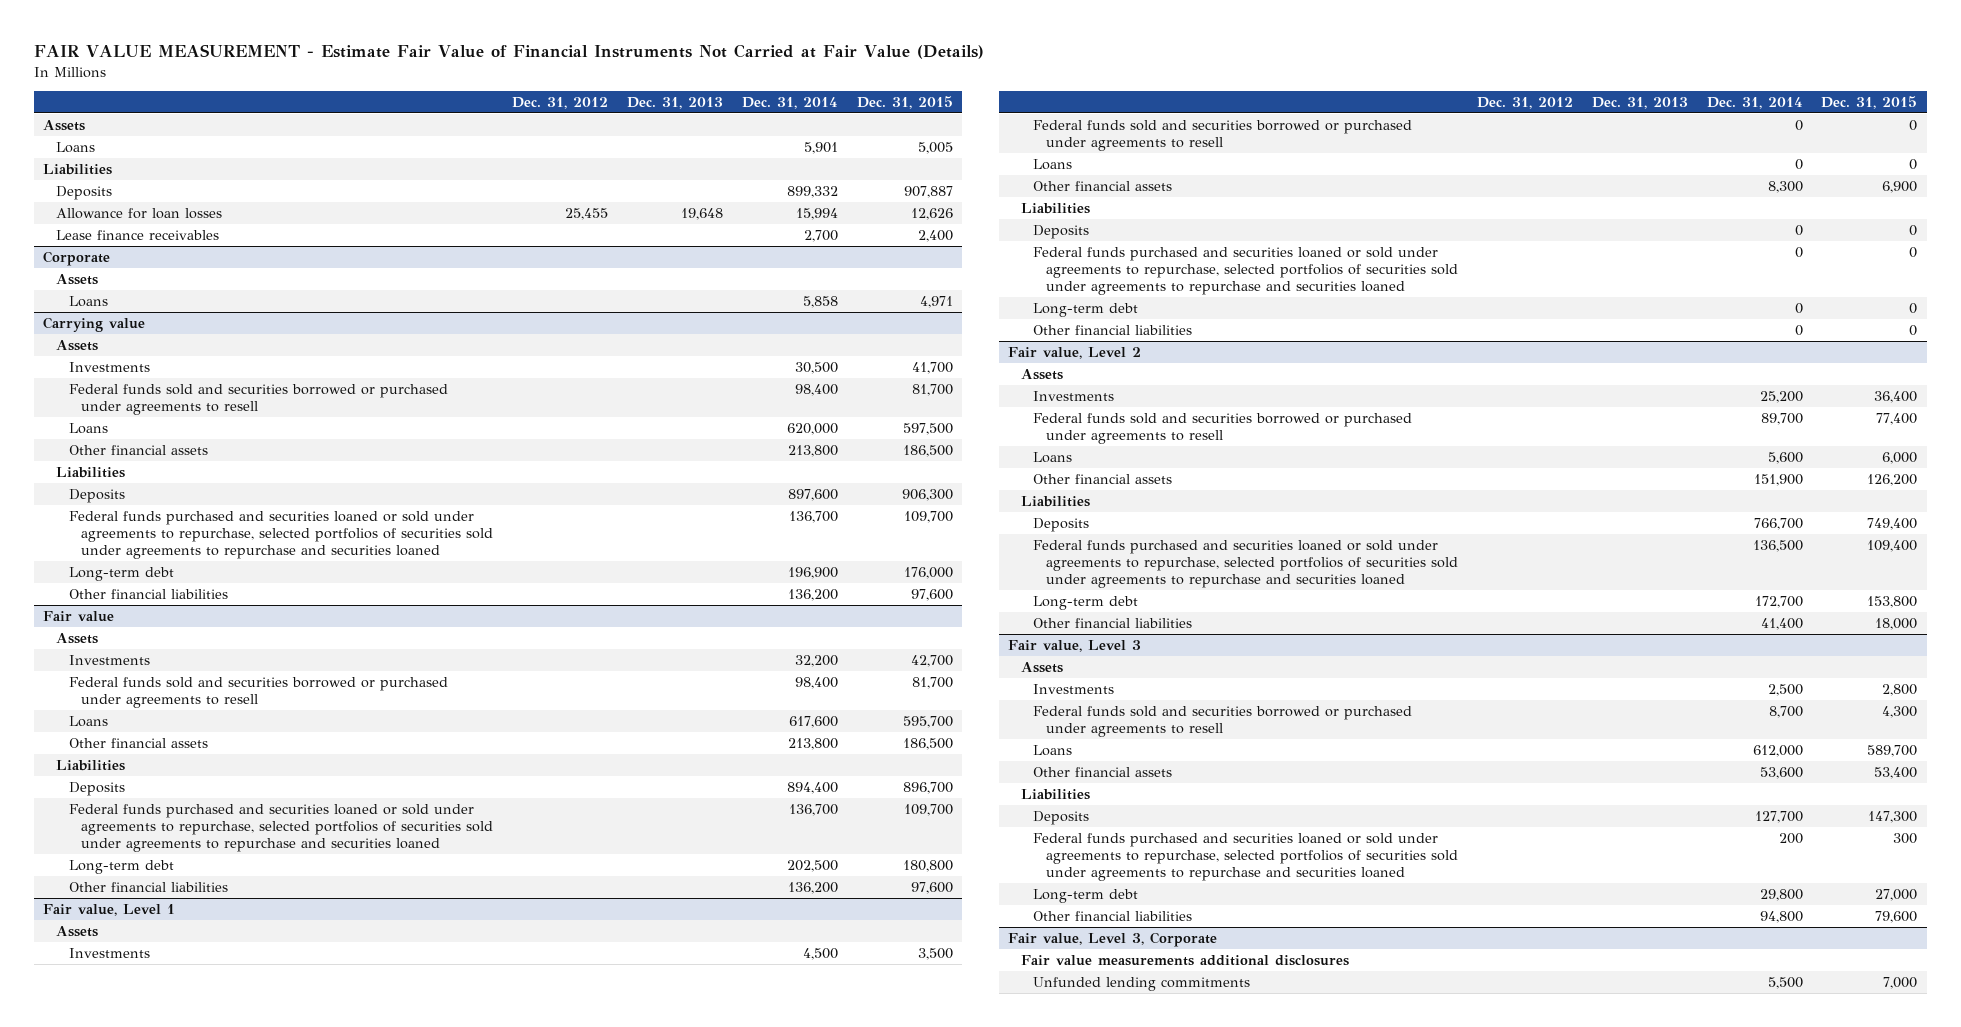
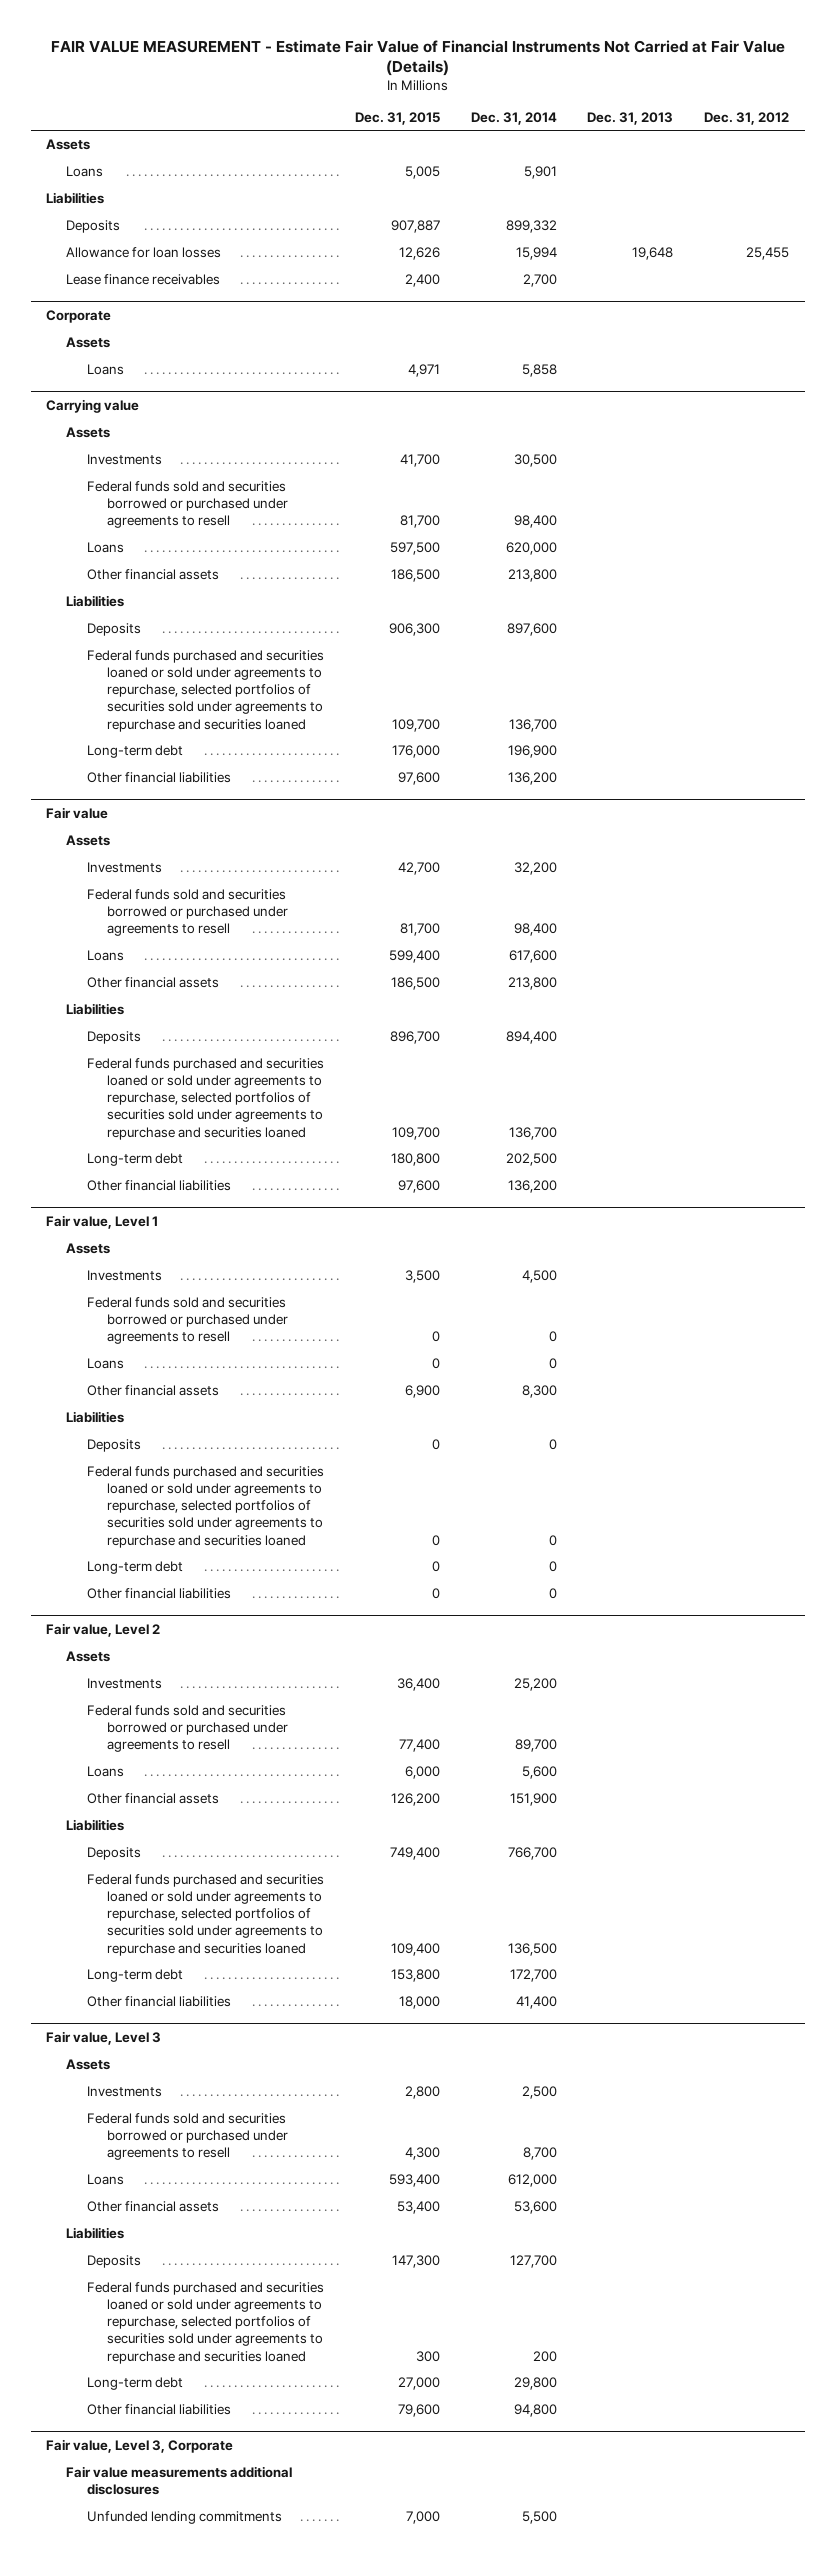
- | Dec. 31, 2012 | Dec. 31, 2013 | Dec. 31, 2014 | Dec. 31, 2015
+ | Dec. 31, 2015 | Dec. 31, 2014 | Dec. 31, 2013 | Dec. 31, 2012
@ Fair value
- Loans | | | 617,600 | 595,700
+ Loans | 599,400 | 617,600 | |
@ Fair value, Level 3
- Loans | | | 612,000 | 589,700
+ Loans | 593,400 | 612,000 | |

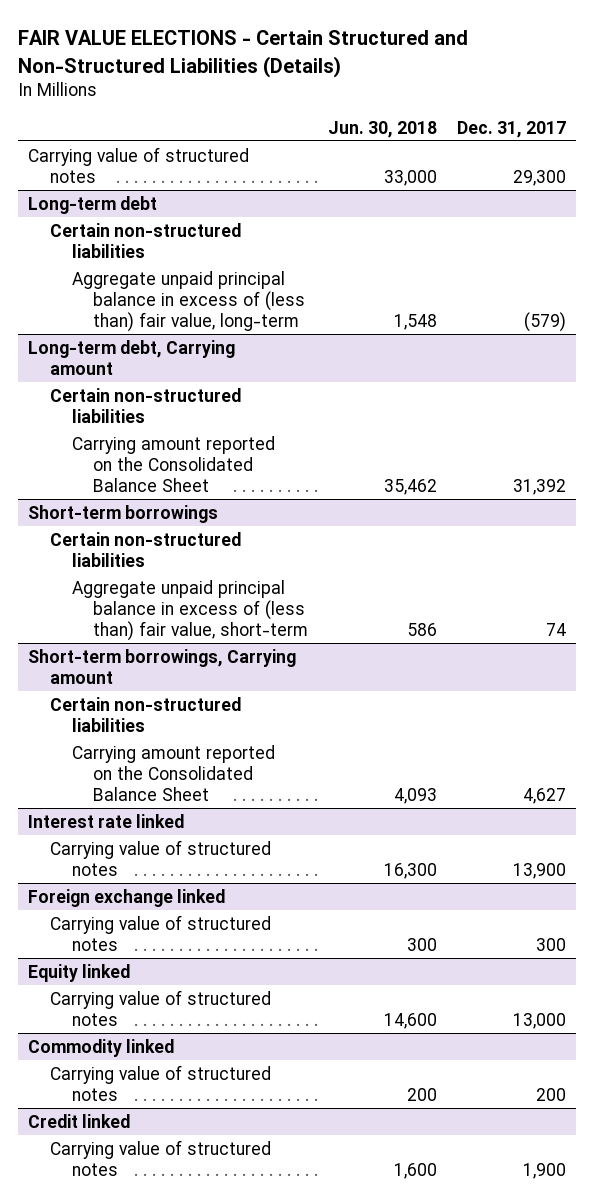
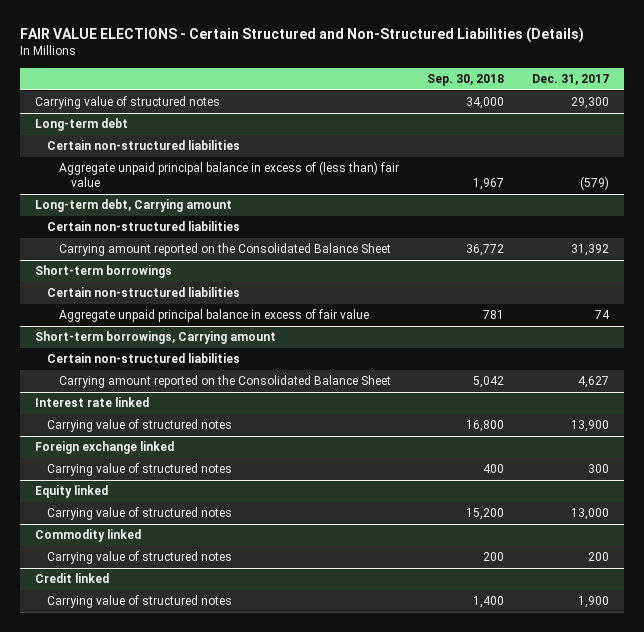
- | Jun. 30, 2018 | Dec. 31, 2017
+ | Sep. 30, 2018 | Dec. 31, 2017
@ Long-term debt
- Aggregate unpaid principal balance in excess of (less than) fair value, long-term | 1,548 | (579)
+ Aggregate unpaid principal balance in excess of (less than) fair value | 1,967 | (579)
@ Short-term borrowings
- Aggregate unpaid principal balance in excess of (less than) fair value, short-term | 586 | 74
+ Aggregate unpaid principal balance in excess of fair value | 781 | 74

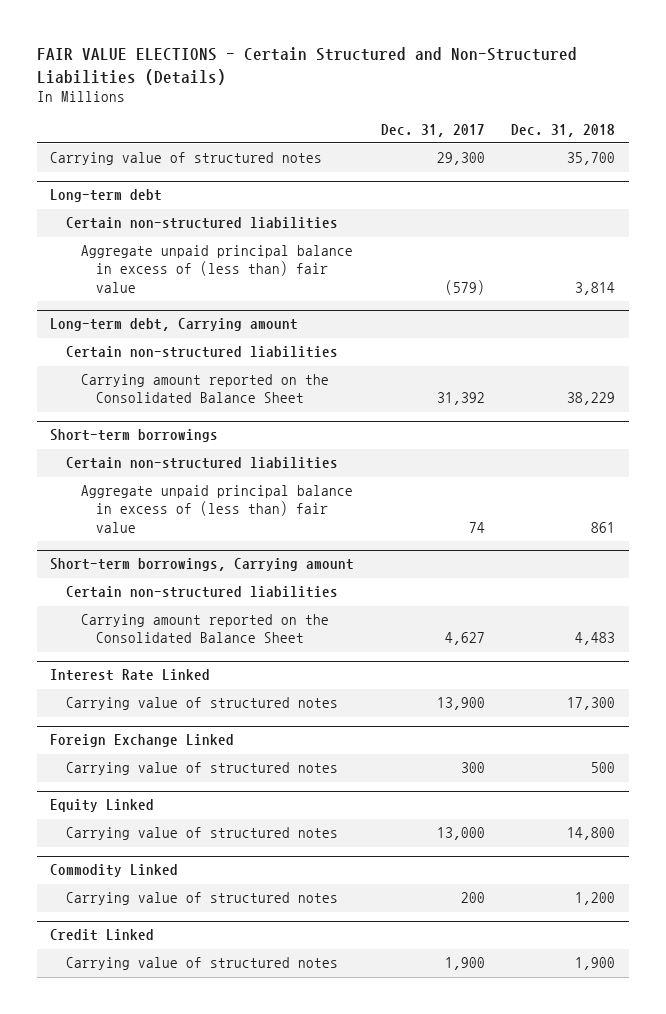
- | Sep. 30, 2018 | Dec. 31, 2017
+ | Dec. 31, 2017 | Dec. 31, 2018
@ Short-term borrowings
- Aggregate unpaid principal balance in excess of fair value | 781 | 74
+ Aggregate unpaid principal balance in excess of (less than) fair value | 74 | 861
- Interest rate linked
+ Interest Rate Linked
- Foreign exchange linked
+ Foreign Exchange Linked
- Equity linked
+ Equity Linked
- Commodity linked
+ Commodity Linked
- Credit linked
+ Credit Linked

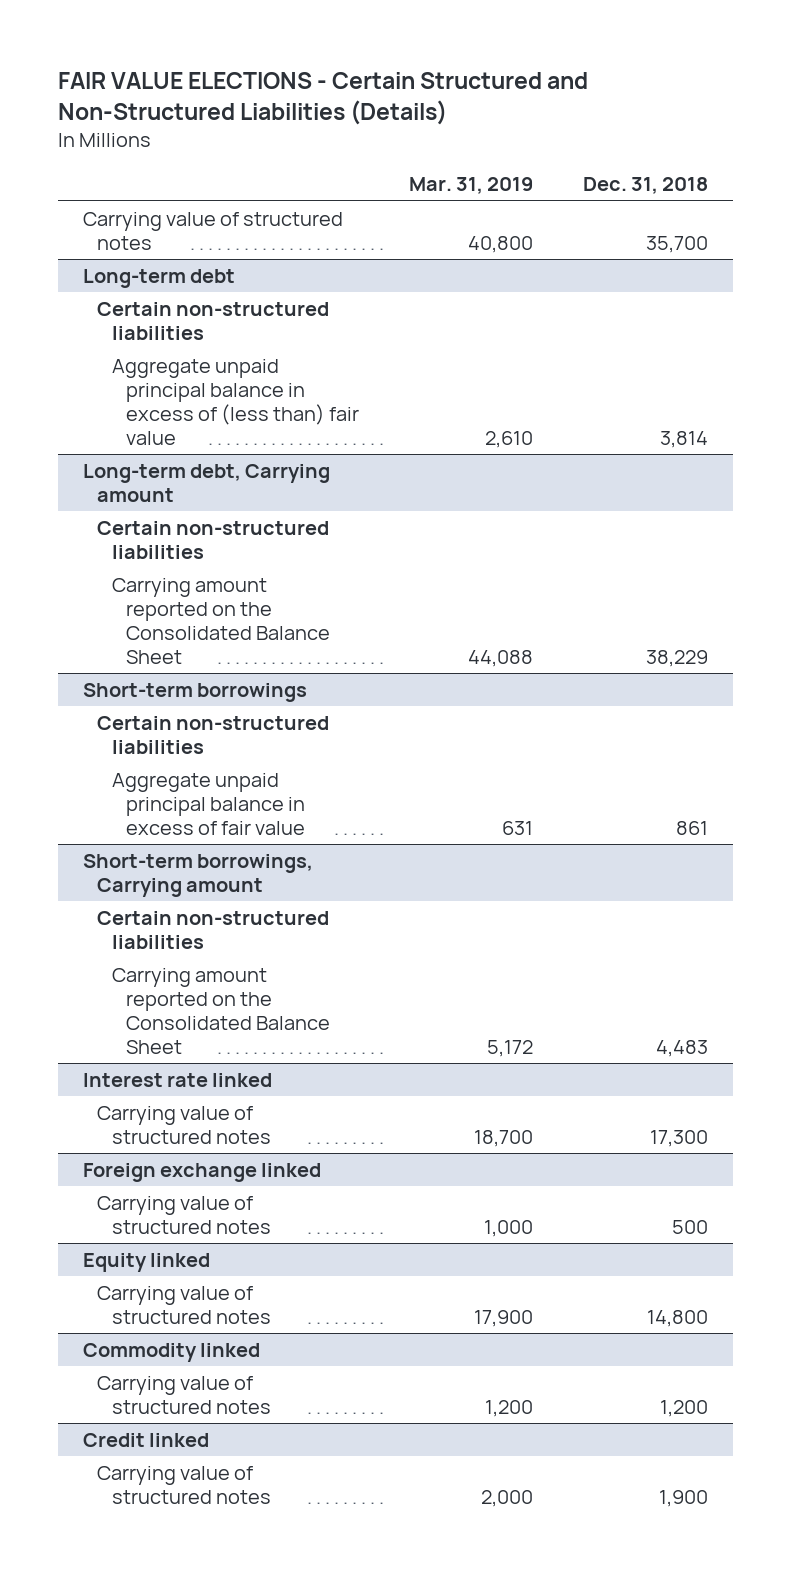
- | Dec. 31, 2017 | Dec. 31, 2018
+ | Mar. 31, 2019 | Dec. 31, 2018
@ Short-term borrowings
- Aggregate unpaid principal balance in excess of (less than) fair value | 74 | 861
+ Aggregate unpaid principal balance in excess of fair value | 631 | 861
- Interest Rate Linked
+ Interest rate linked
- Foreign Exchange Linked
+ Foreign exchange linked
- Equity Linked
+ Equity linked
- Commodity Linked
+ Commodity linked
- Credit Linked
+ Credit linked

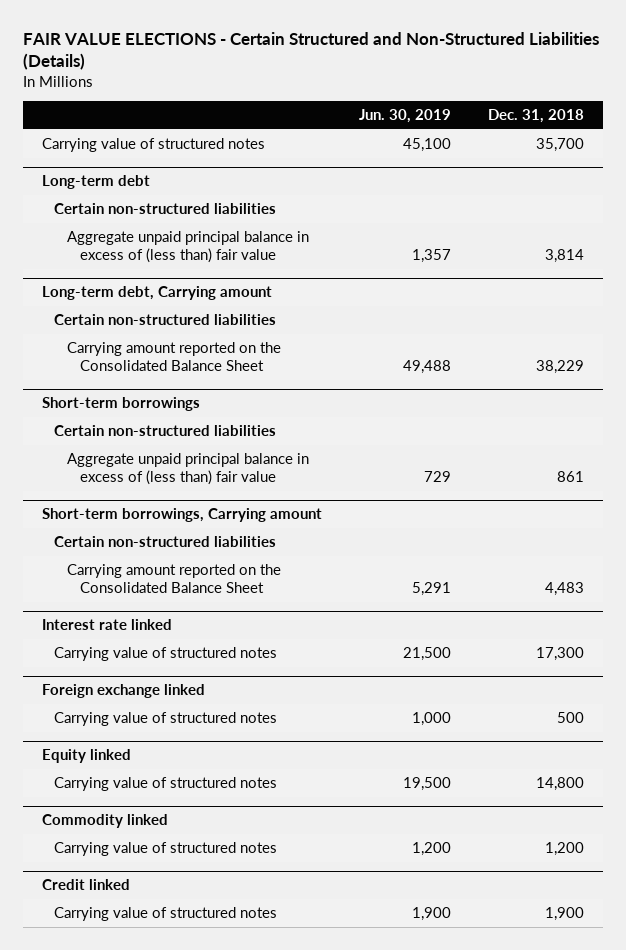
- | Mar. 31, 2019 | Dec. 31, 2018
+ | Jun. 30, 2019 | Dec. 31, 2018
@ Short-term borrowings
- Aggregate unpaid principal balance in excess of fair value | 631 | 861
+ Aggregate unpaid principal balance in excess of (less than) fair value | 729 | 861

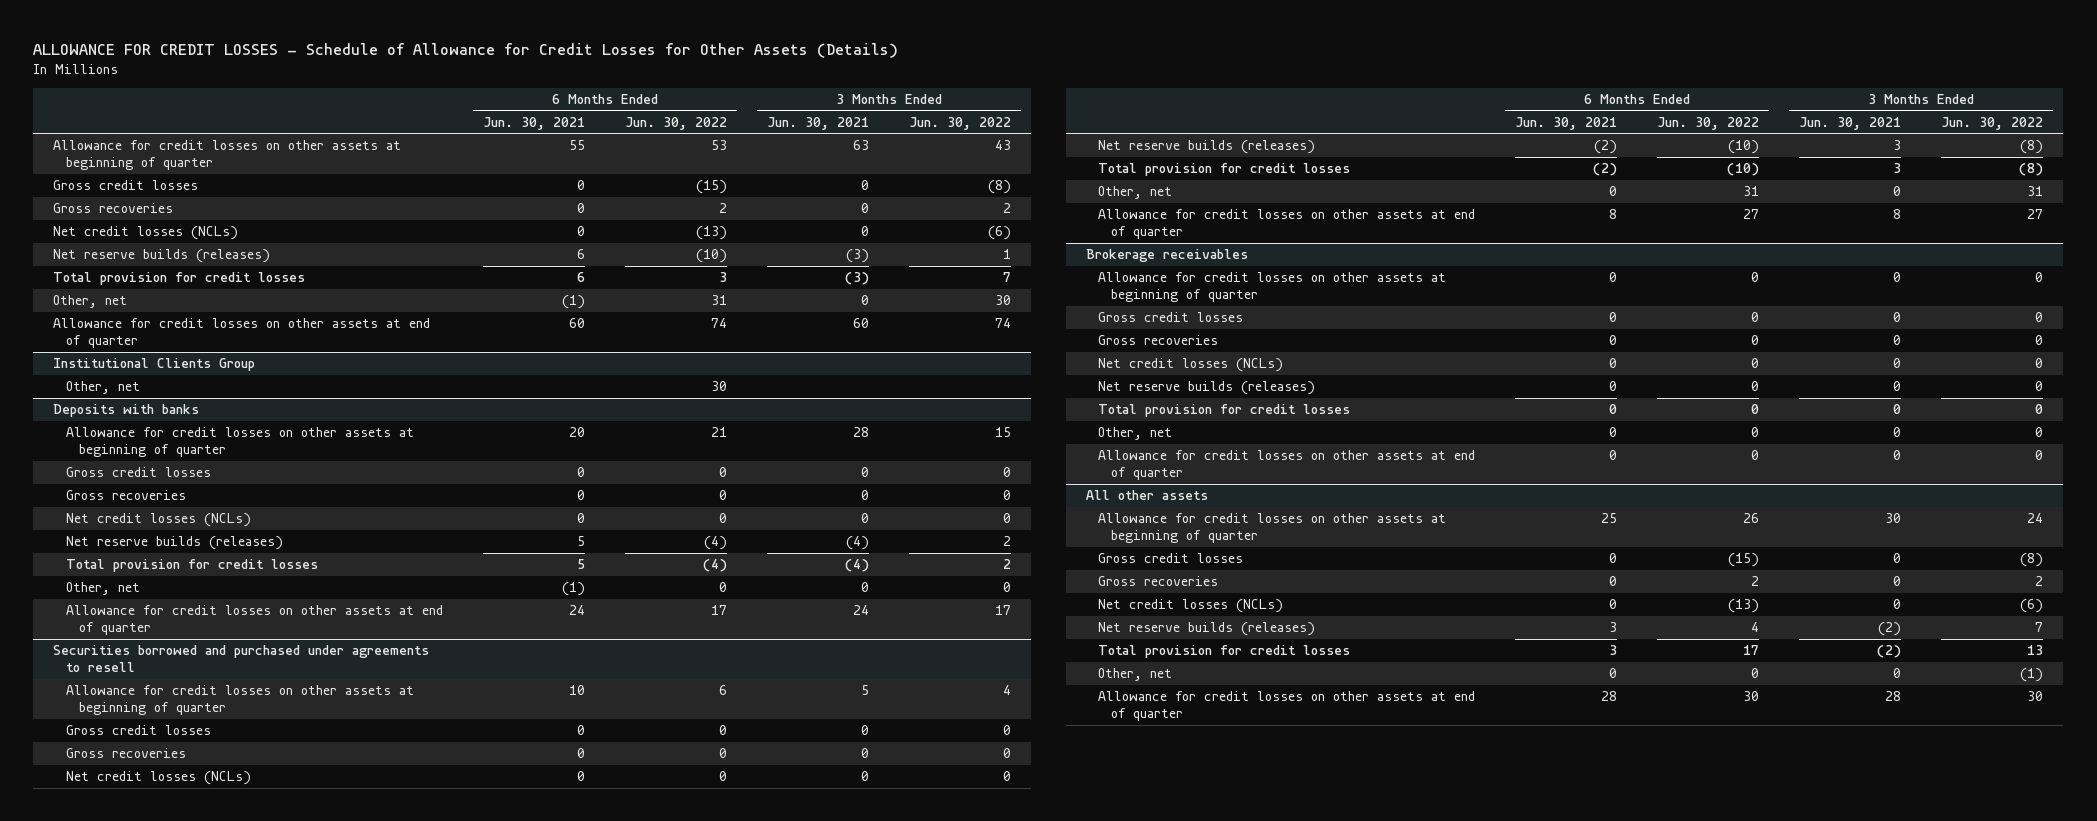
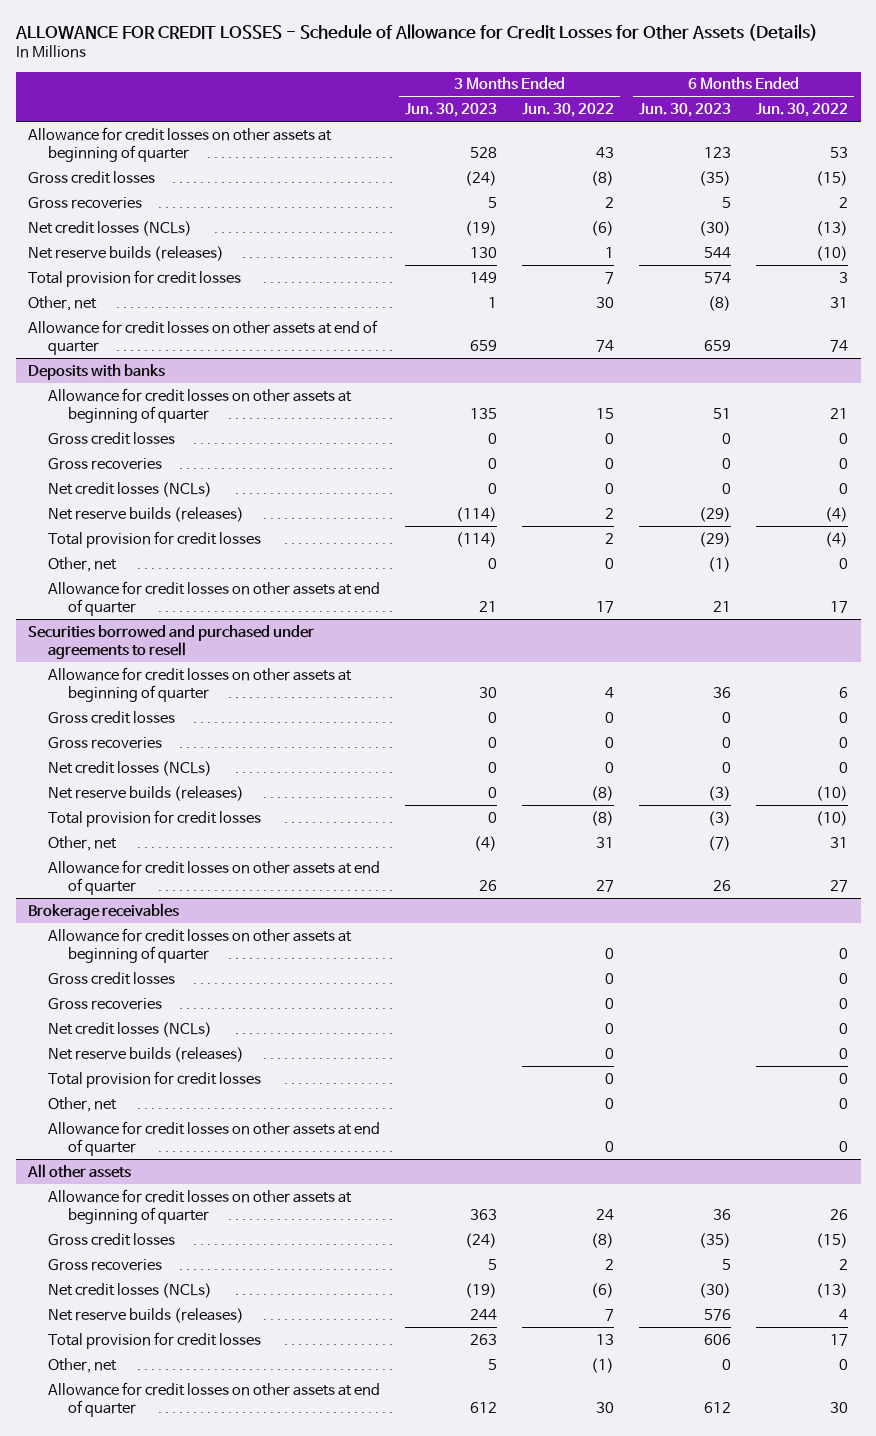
- | 6 Months Ended Jun. 30, 2021 | 6 Months Ended Jun. 30, 2022 | 3 Months Ended Jun. 30, 2021 | 3 Months Ended Jun. 30, 2022
+ | 3 Months Ended Jun. 30, 2023 | 3 Months Ended Jun. 30, 2022 | 6 Months Ended Jun. 30, 2023 | 6 Months Ended Jun. 30, 2022
- Institutional Clients Group
- Other, net | | 30 | |

